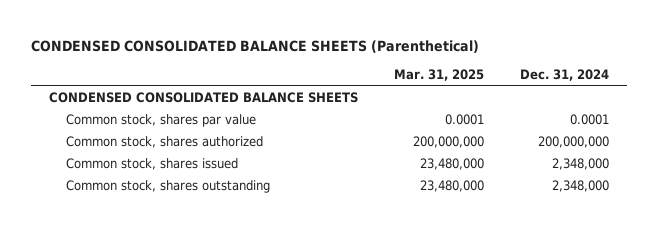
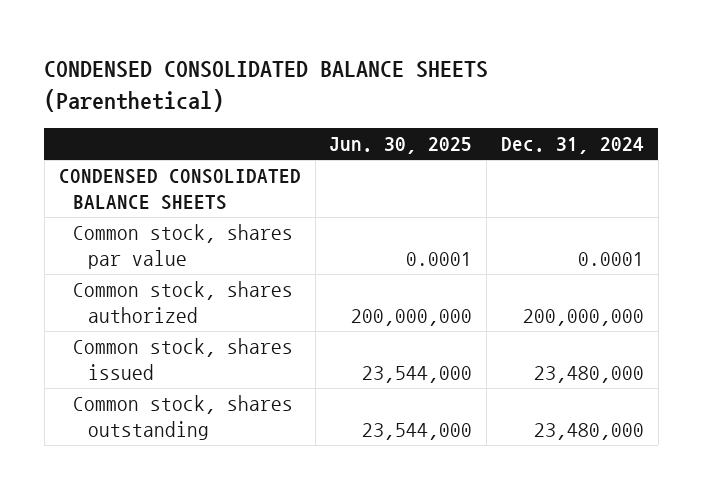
- | Mar. 31, 2025 | Dec. 31, 2024
+ | Jun. 30, 2025 | Dec. 31, 2024
- Common stock, shares issued | 23,480,000 | 2,348,000
- Common stock, shares outstanding | 23,480,000 | 2,348,000
+ Common stock, shares issued | 23,544,000 | 23,480,000
+ Common stock, shares outstanding | 23,544,000 | 23,480,000

